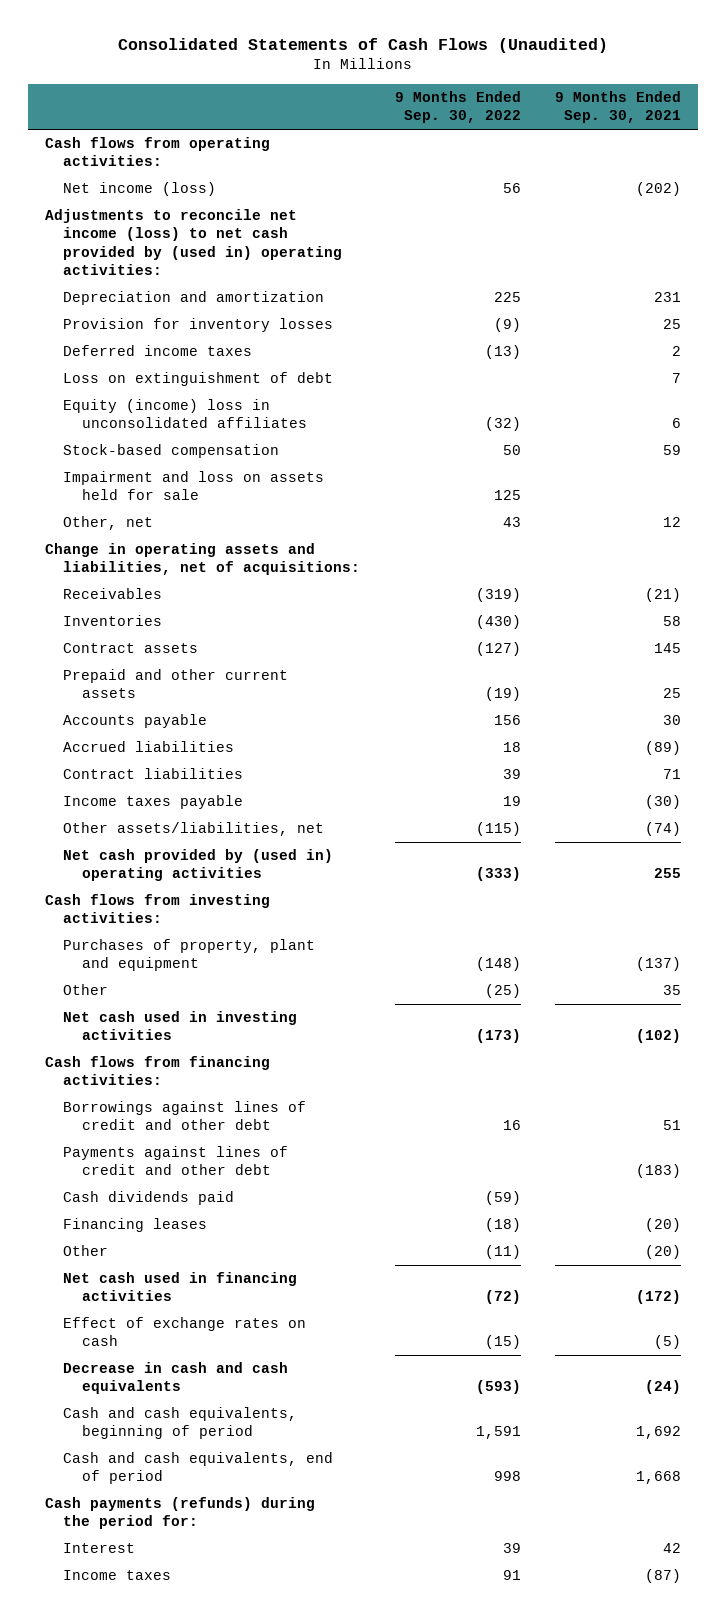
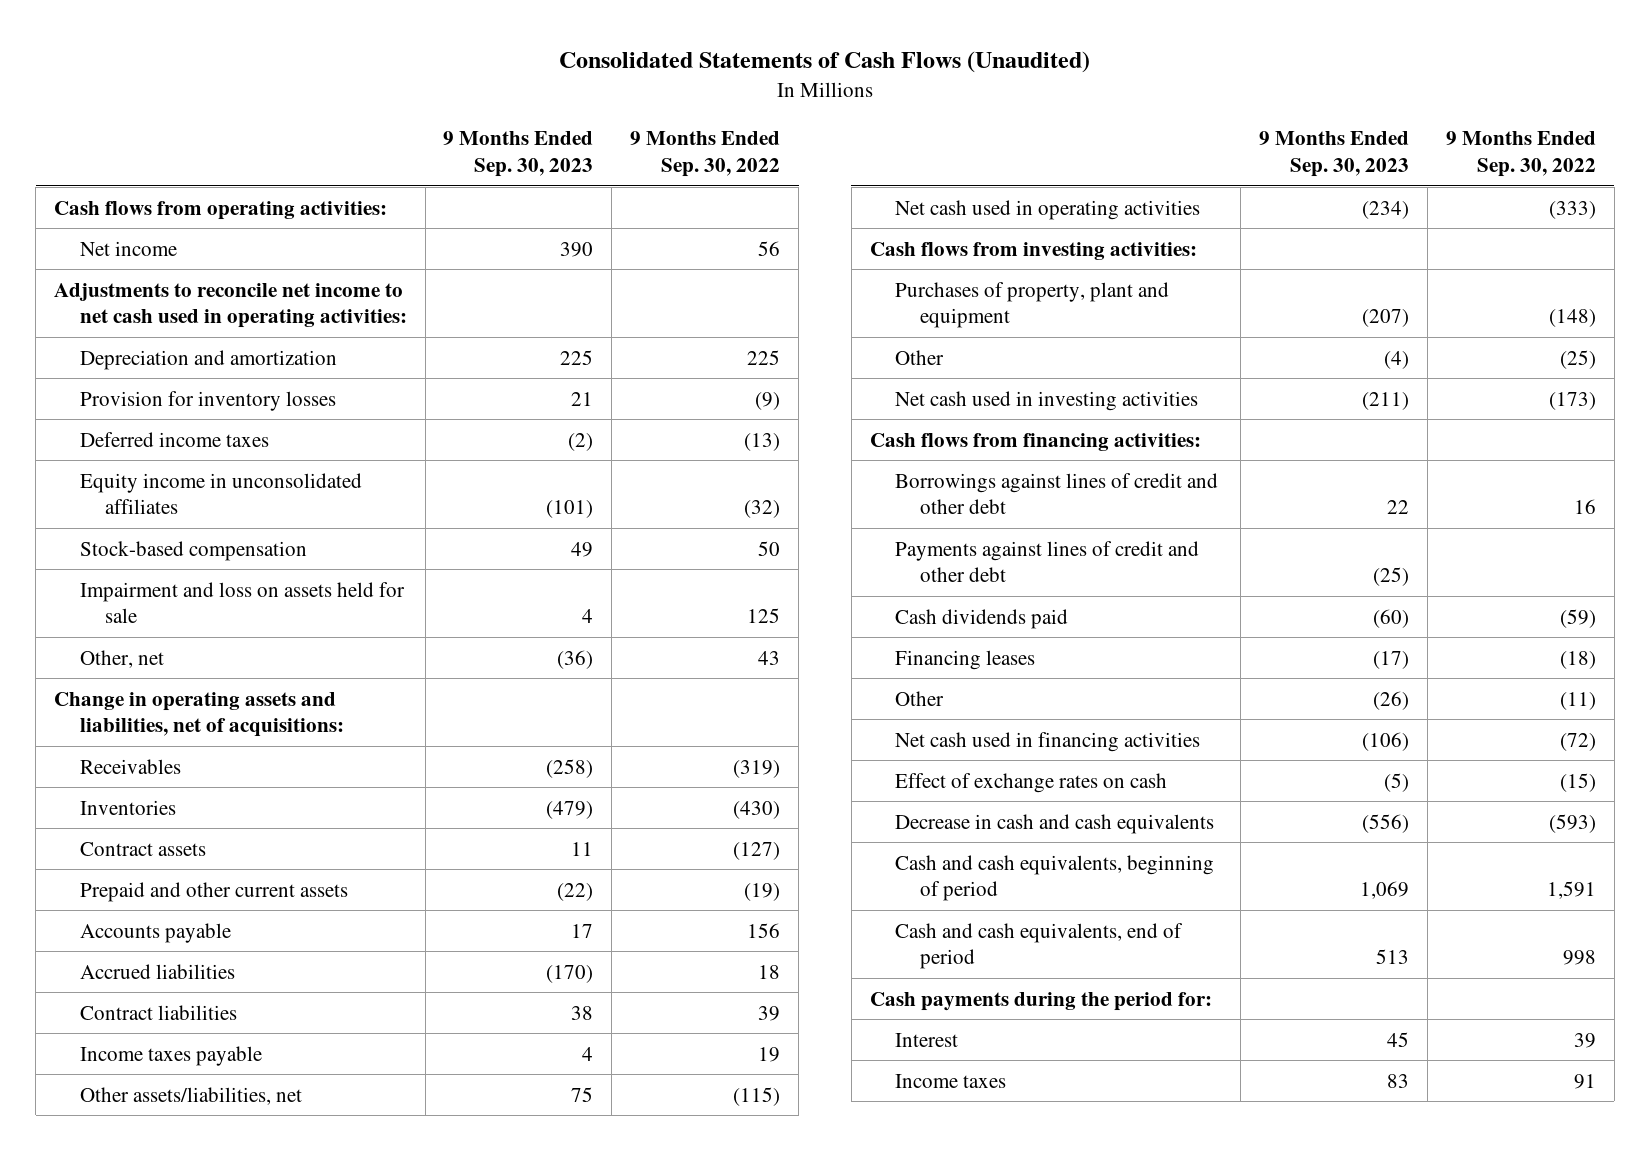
- | 9 Months Ended Sep. 30, 2022 | 9 Months Ended Sep. 30, 2021
+ | 9 Months Ended Sep. 30, 2023 | 9 Months Ended Sep. 30, 2022
- Net income (loss) | 56 | (202)
- Adjustments to reconcile net income (loss) to net cash provided by (used in) operating activities:
+ Net income | 390 | 56
+ Adjustments to reconcile net income to net cash used in operating activities:
- Loss on extinguishment of debt | | 7
- Equity (income) loss in unconsolidated affiliates | (32) | 6
+ Equity income in unconsolidated affiliates | (101) | (32)
- Net cash provided by (used in) operating activities | (333) | 255
+ Net cash used in operating activities | (234) | (333)
- Cash payments (refunds) during the period for:
+ Cash payments during the period for:

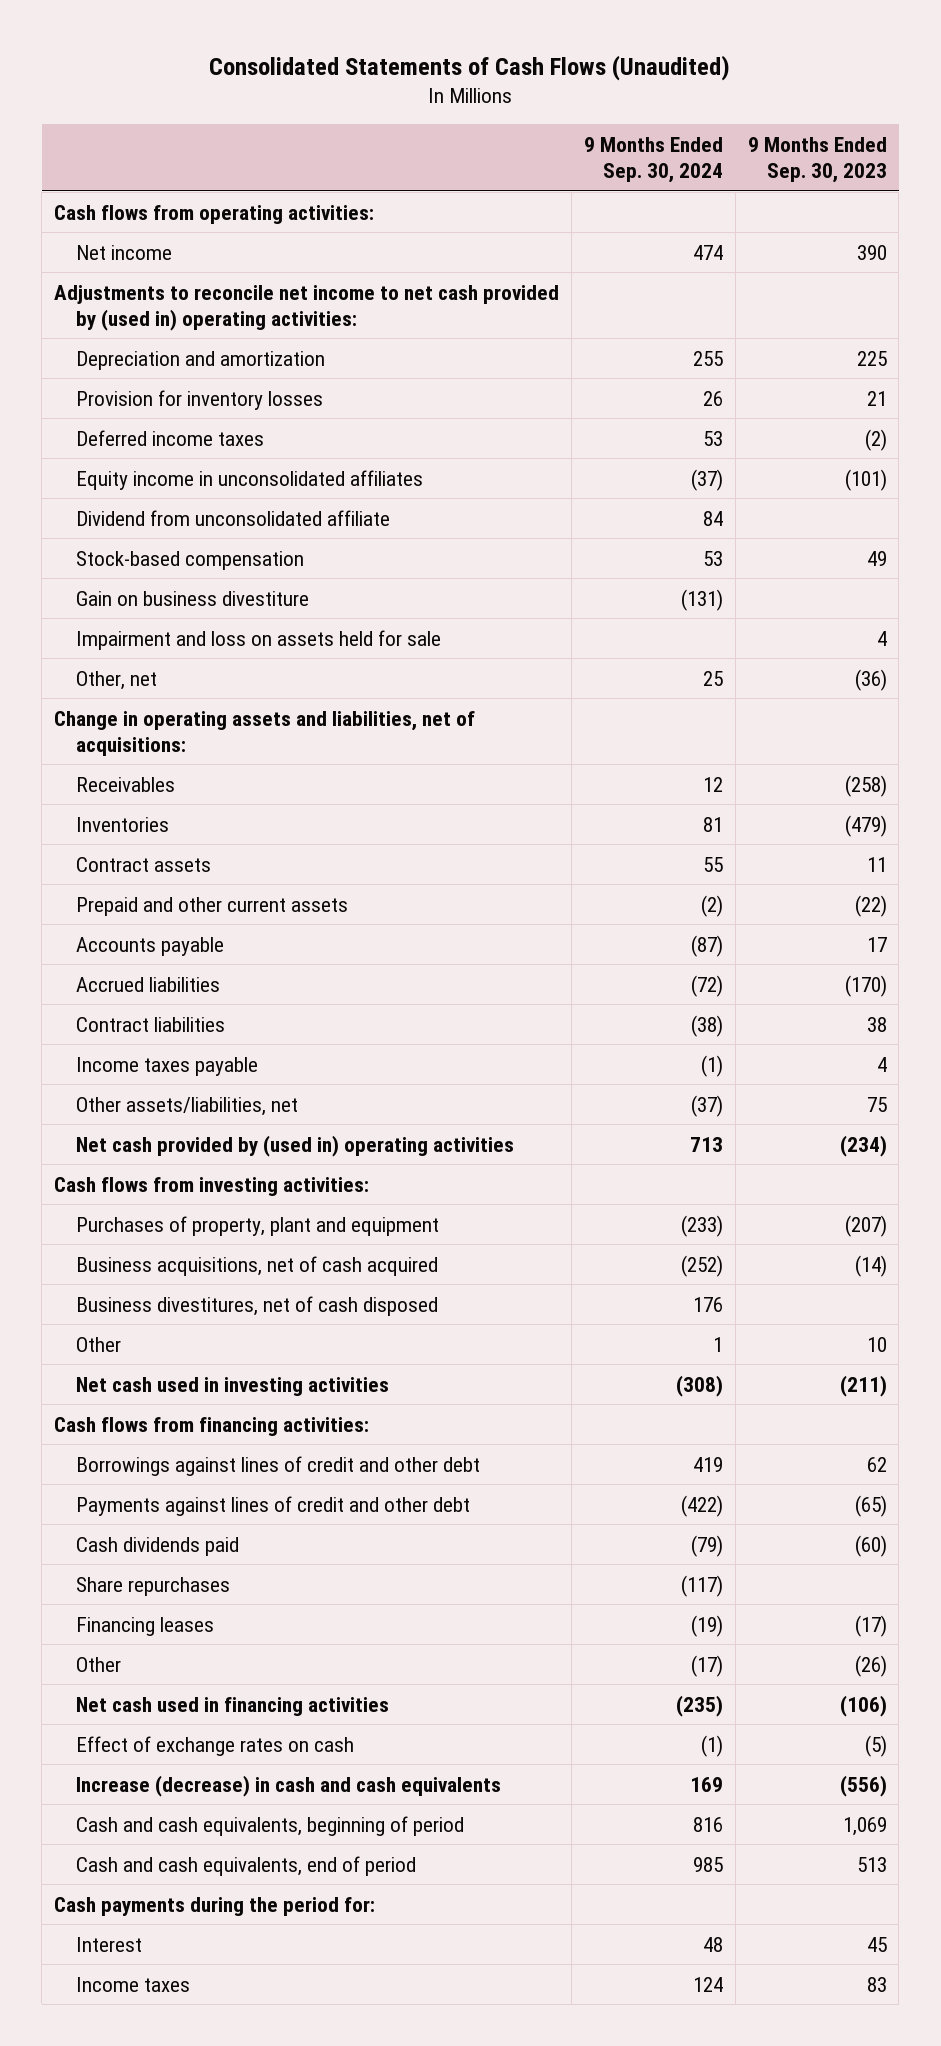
- | 9 Months Ended Sep. 30, 2023 | 9 Months Ended Sep. 30, 2022
+ | 9 Months Ended Sep. 30, 2024 | 9 Months Ended Sep. 30, 2023
- Adjustments to reconcile net income to net cash used in operating activities:
+ Adjustments to reconcile net income to net cash provided by (used in) operating activities:
+ Dividend from unconsolidated affiliate | 84 |
+ Gain on business divestiture | (131) |
- Net cash used in operating activities | (234) | (333)
+ Net cash provided by (used in) operating activities | 713 | (234)
- Other | (4) | (25)
+ Business acquisitions, net of cash acquired | (252) | (14)
+ Business divestitures, net of cash disposed | 176 |
+ Other | 1 | 10
- Borrowings against lines of credit and other debt | 22 | 16
- Payments against lines of credit and other debt | (25) |
+ Borrowings against lines of credit and other debt | 419 | 62
+ Payments against lines of credit and other debt | (422) | (65)
+ Share repurchases | (117) |
- Decrease in cash and cash equivalents | (556) | (593)
+ Increase (decrease) in cash and cash equivalents | 169 | (556)

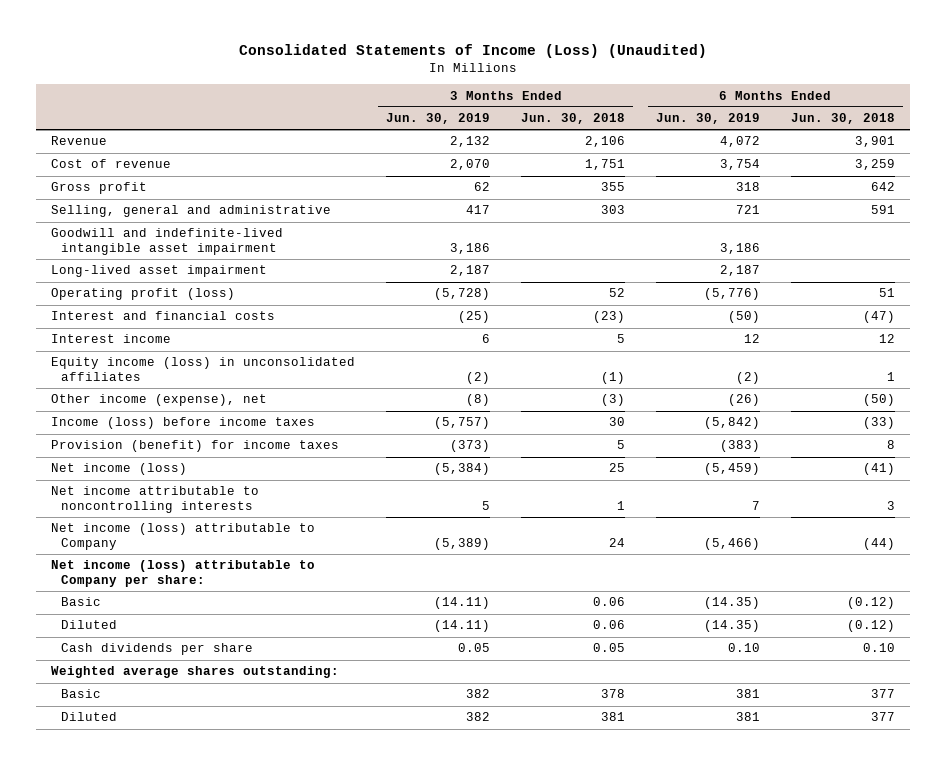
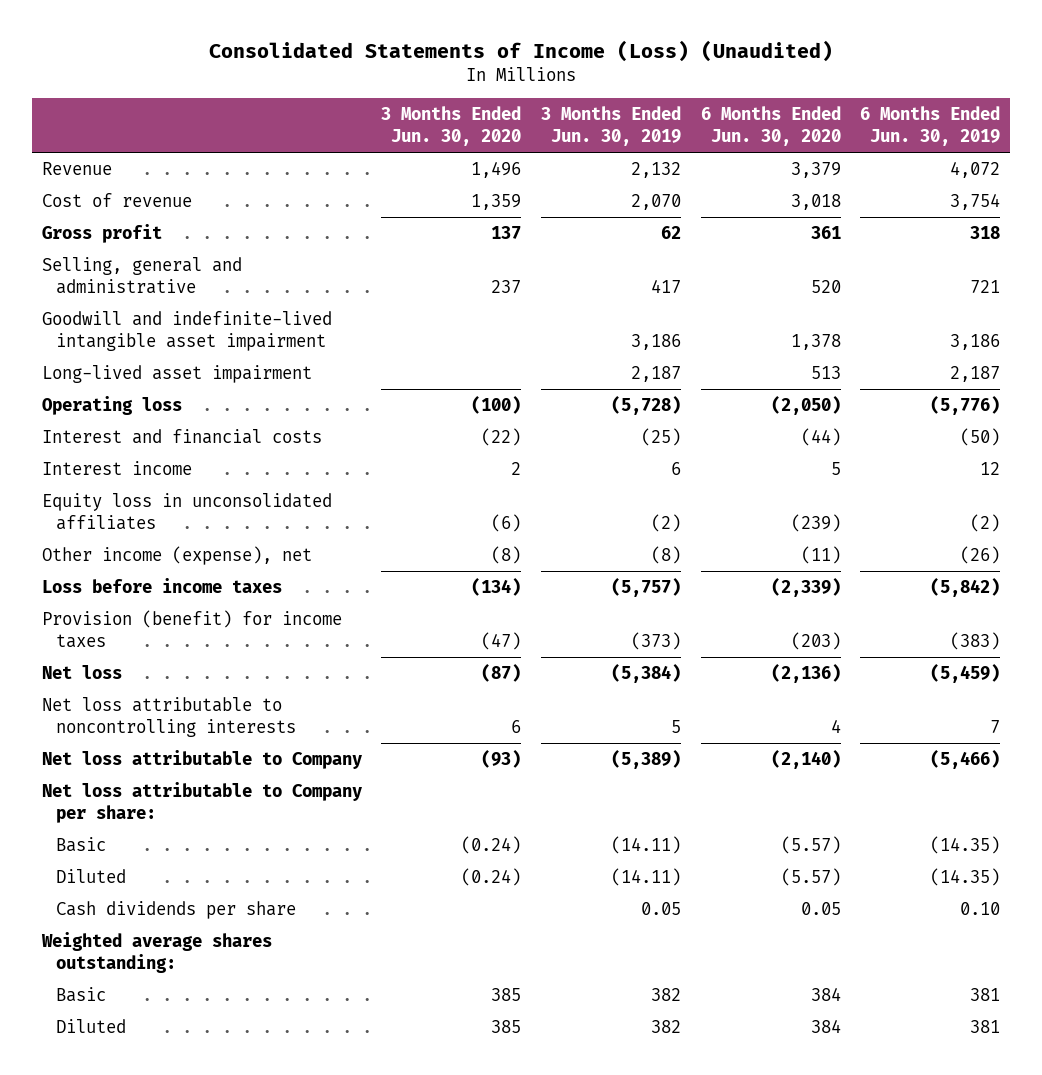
- | 3 Months Ended Jun. 30, 2019 | 3 Months Ended Jun. 30, 2018 | 6 Months Ended Jun. 30, 2019 | 6 Months Ended Jun. 30, 2018
+ | 3 Months Ended Jun. 30, 2020 | 3 Months Ended Jun. 30, 2019 | 6 Months Ended Jun. 30, 2020 | 6 Months Ended Jun. 30, 2019
- Operating profit (loss) | (5,728) | 52 | (5,776) | 51
+ Operating loss | (100) | (5,728) | (2,050) | (5,776)
- Equity income (loss) in unconsolidated affiliates | (2) | (1) | (2) | 1
+ Equity loss in unconsolidated affiliates | (6) | (2) | (239) | (2)
- Income (loss) before income taxes | (5,757) | 30 | (5,842) | (33)
+ Loss before income taxes | (134) | (5,757) | (2,339) | (5,842)
- Net income (loss) | (5,384) | 25 | (5,459) | (41)
- Net income attributable to noncontrolling interests | 5 | 1 | 7 | 3
- Net income (loss) attributable to Company | (5,389) | 24 | (5,466) | (44)
- Net income (loss) attributable to Company per share:
+ Net loss | (87) | (5,384) | (2,136) | (5,459)
+ Net loss attributable to noncontrolling interests | 6 | 5 | 4 | 7
+ Net loss attributable to Company | (93) | (5,389) | (2,140) | (5,466)
+ Net loss attributable to Company per share:

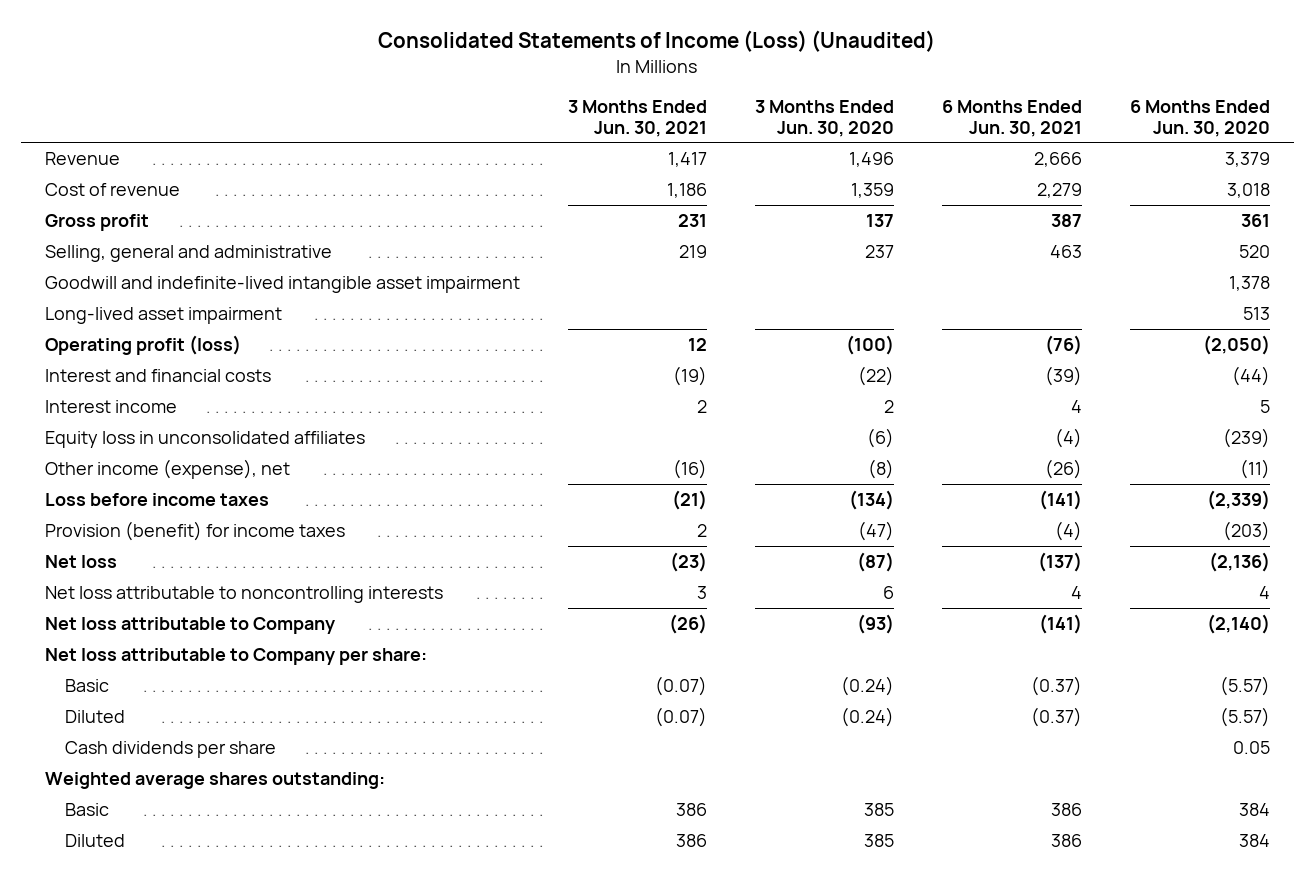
- | 3 Months Ended Jun. 30, 2020 | 3 Months Ended Jun. 30, 2019 | 6 Months Ended Jun. 30, 2020 | 6 Months Ended Jun. 30, 2019
+ | 3 Months Ended Jun. 30, 2021 | 3 Months Ended Jun. 30, 2020 | 6 Months Ended Jun. 30, 2021 | 6 Months Ended Jun. 30, 2020
- Operating loss | (100) | (5,728) | (2,050) | (5,776)
+ Operating profit (loss) | 12 | (100) | (76) | (2,050)

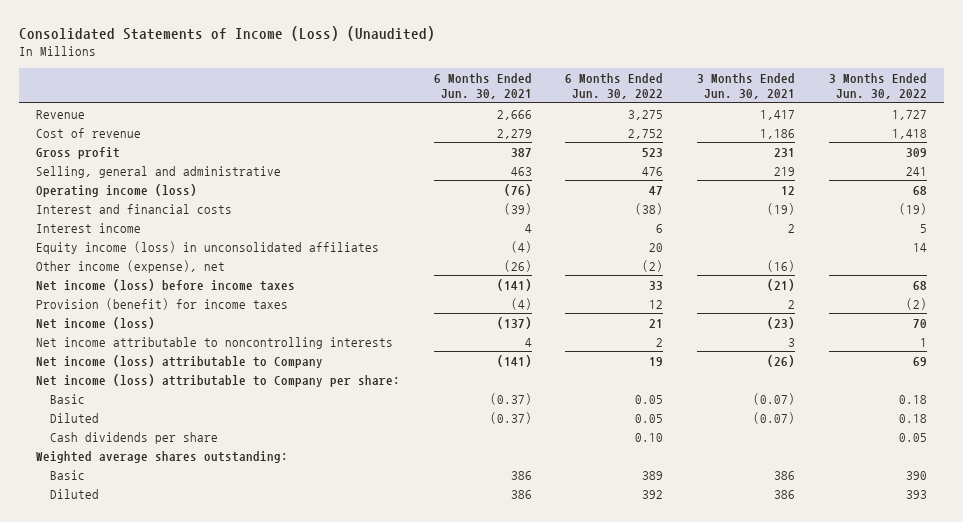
- | 3 Months Ended Jun. 30, 2021 | 3 Months Ended Jun. 30, 2020 | 6 Months Ended Jun. 30, 2021 | 6 Months Ended Jun. 30, 2020
+ | 6 Months Ended Jun. 30, 2021 | 6 Months Ended Jun. 30, 2022 | 3 Months Ended Jun. 30, 2021 | 3 Months Ended Jun. 30, 2022
- Goodwill and indefinite-lived intangible asset impairment | | | | 1,378
- Long-lived asset impairment | | | | 513
- Operating profit (loss) | 12 | (100) | (76) | (2,050)
+ Operating income (loss) | (76) | 47 | 12 | 68
- Equity loss in unconsolidated affiliates | | (6) | (4) | (239)
+ Equity income (loss) in unconsolidated affiliates | (4) | 20 | | 14
- Loss before income taxes | (21) | (134) | (141) | (2,339)
+ Net income (loss) before income taxes | (141) | 33 | (21) | 68
- Net loss | (23) | (87) | (137) | (2,136)
- Net loss attributable to noncontrolling interests | 3 | 6 | 4 | 4
- Net loss attributable to Company | (26) | (93) | (141) | (2,140)
- Net loss attributable to Company per share:
+ Net income (loss) | (137) | 21 | (23) | 70
+ Net income attributable to noncontrolling interests | 4 | 2 | 3 | 1
+ Net income (loss) attributable to Company | (141) | 19 | (26) | 69
+ Net income (loss) attributable to Company per share:

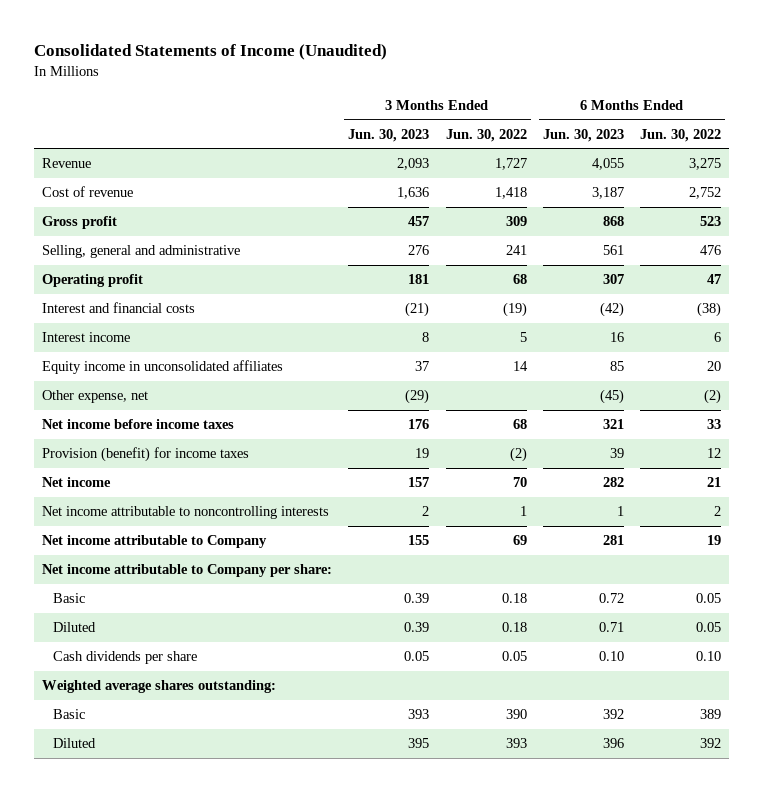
- Consolidated Statements of Income (Loss) (Unaudited)
+ Consolidated Statements of Income (Unaudited)
- | 6 Months Ended Jun. 30, 2021 | 6 Months Ended Jun. 30, 2022 | 3 Months Ended Jun. 30, 2021 | 3 Months Ended Jun. 30, 2022
+ | 3 Months Ended Jun. 30, 2023 | 3 Months Ended Jun. 30, 2022 | 6 Months Ended Jun. 30, 2023 | 6 Months Ended Jun. 30, 2022
- Operating income (loss) | (76) | 47 | 12 | 68
+ Operating profit | 181 | 68 | 307 | 47
- Equity income (loss) in unconsolidated affiliates | (4) | 20 | | 14
- Other income (expense), net | (26) | (2) | (16) |
- Net income (loss) before income taxes | (141) | 33 | (21) | 68
+ Equity income in unconsolidated affiliates | 37 | 14 | 85 | 20
+ Other expense, net | (29) | | (45) | (2)
+ Net income before income taxes | 176 | 68 | 321 | 33
- Net income (loss) | (137) | 21 | (23) | 70
+ Net income | 157 | 70 | 282 | 21
- Net income (loss) attributable to Company | (141) | 19 | (26) | 69
- Net income (loss) attributable to Company per share:
+ Net income attributable to Company | 155 | 69 | 281 | 19
+ Net income attributable to Company per share:

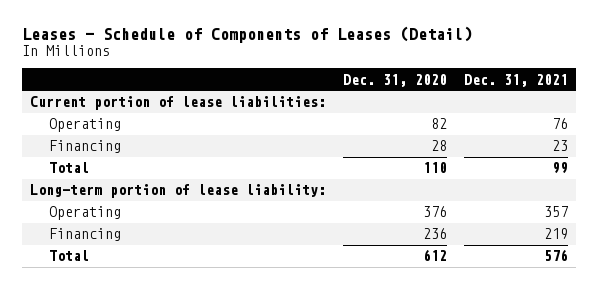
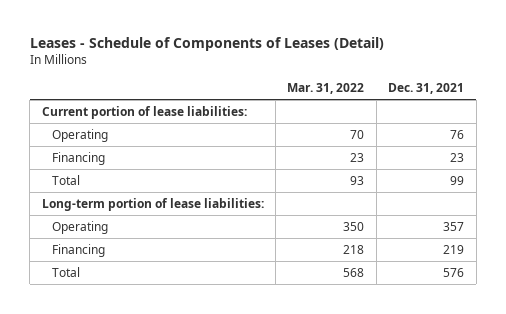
- | Dec. 31, 2020 | Dec. 31, 2021
+ | Mar. 31, 2022 | Dec. 31, 2021
- Long-term portion of lease liability:
+ Long-term portion of lease liabilities:

